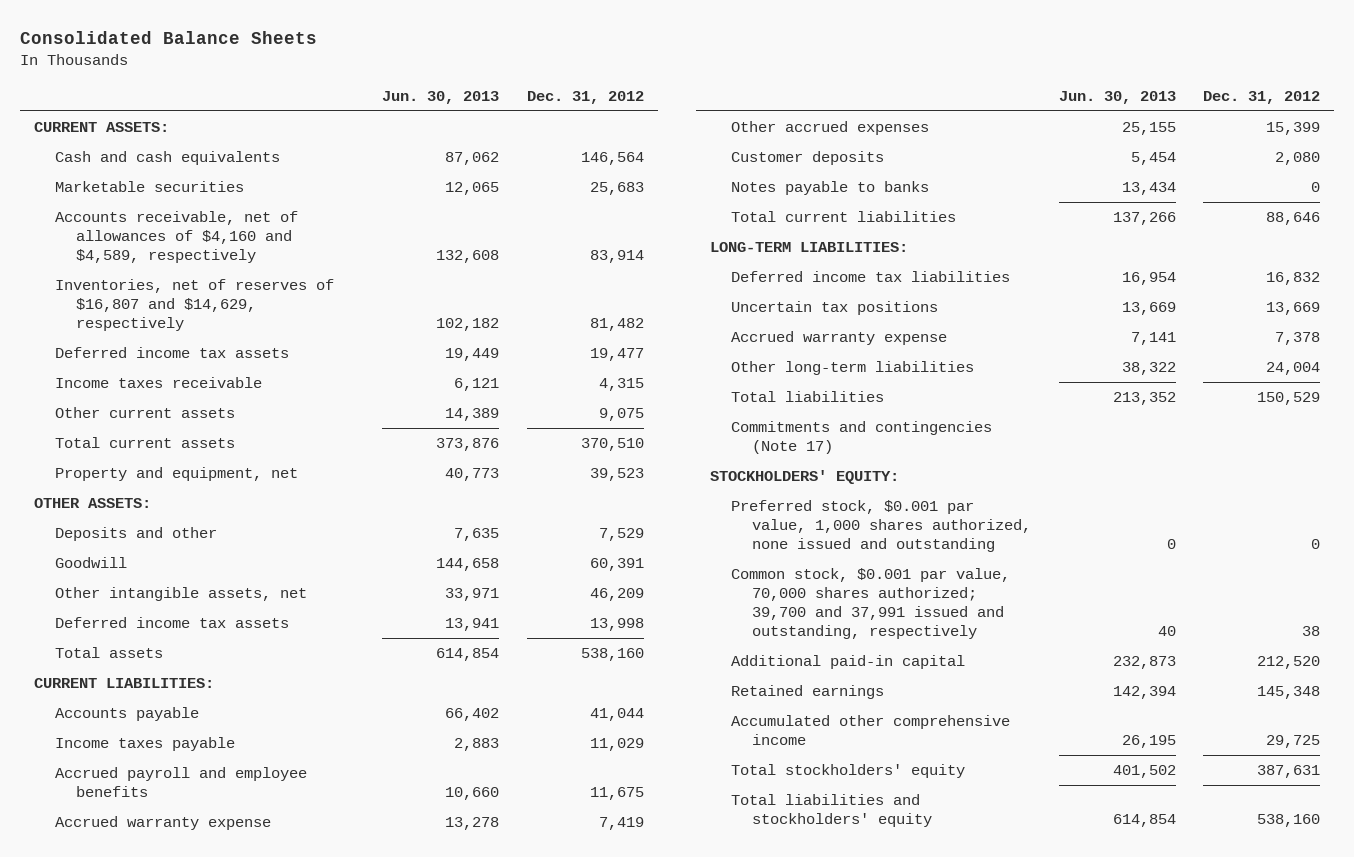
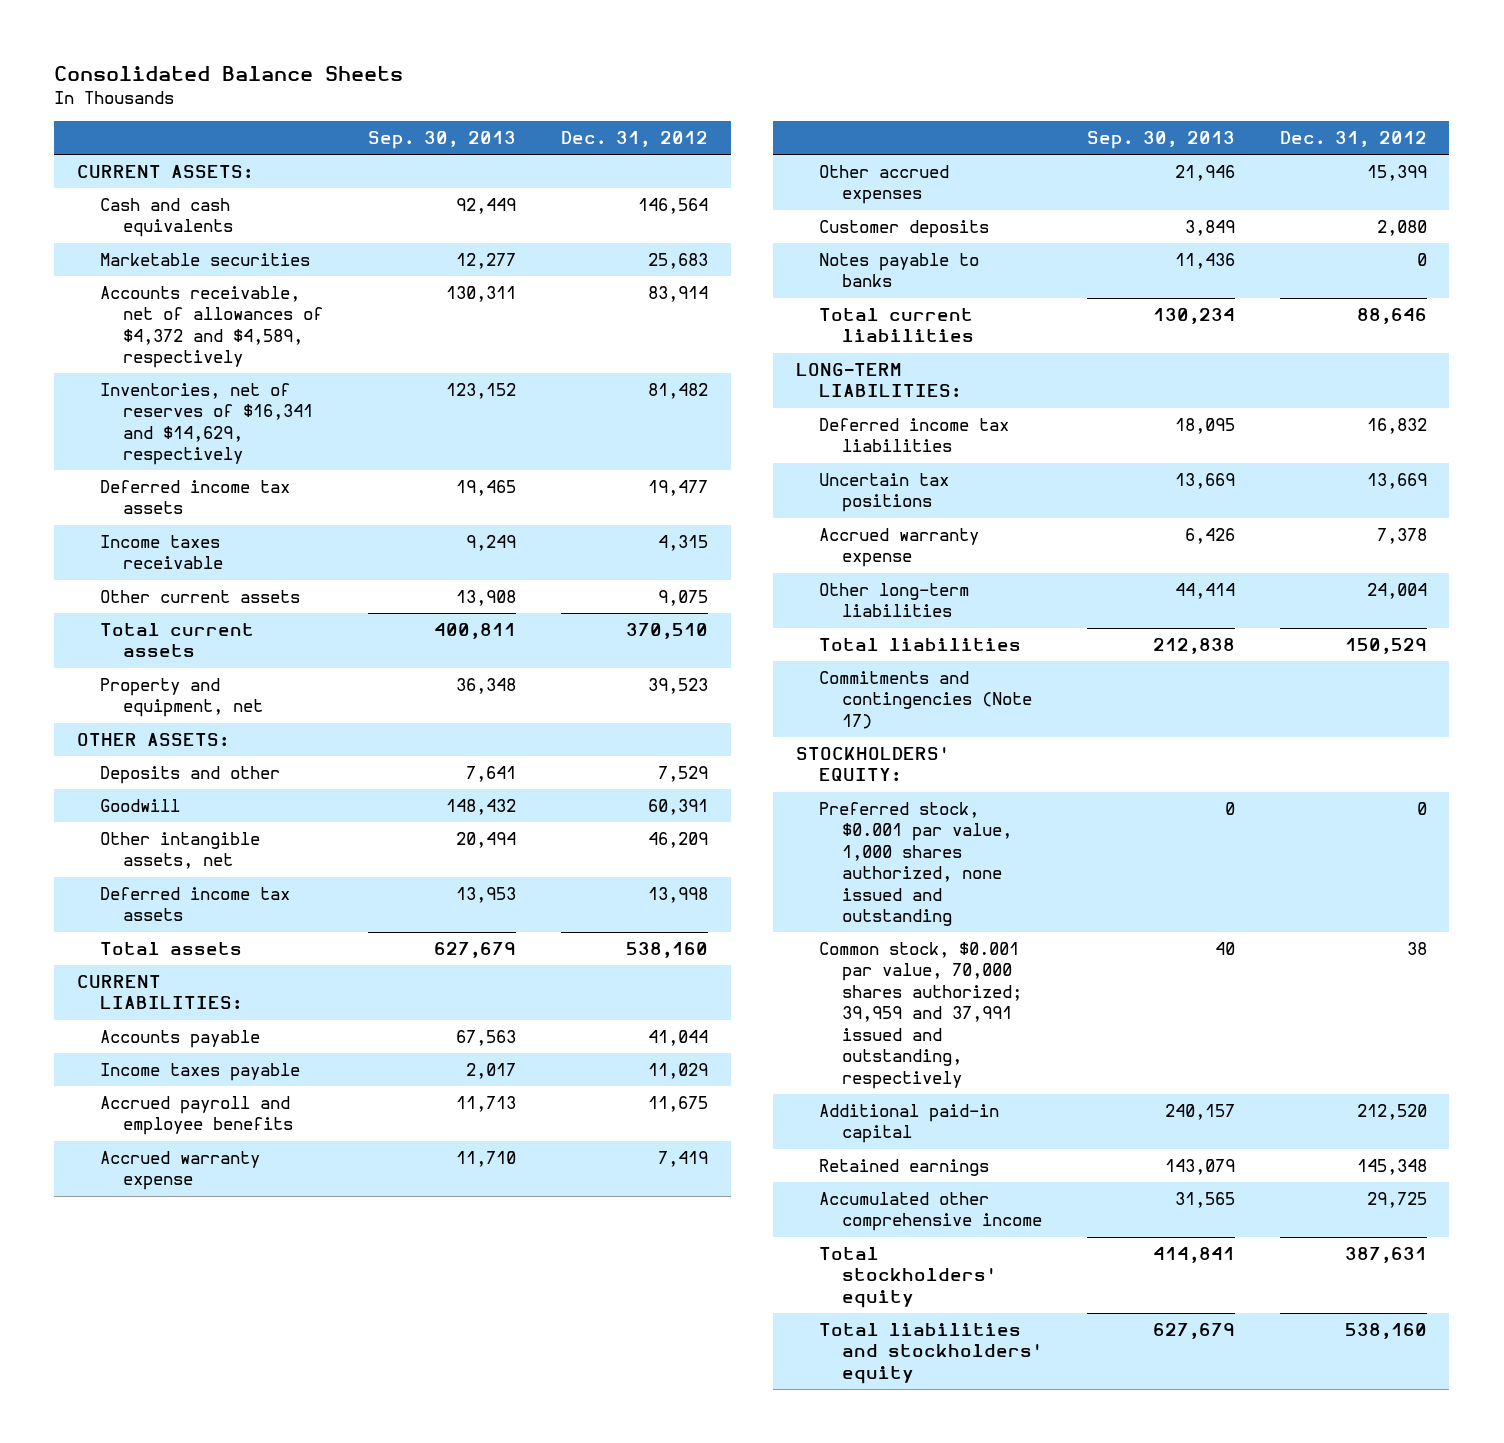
- | Jun. 30, 2013 | Dec. 31, 2012
+ | Sep. 30, 2013 | Dec. 31, 2012
- Accounts receivable, net of allowances of $4,160 and $4,589, respectively | 132,608 | 83,914
- Inventories, net of reserves of $16,807 and $14,629, respectively | 102,182 | 81,482
+ Accounts receivable, net of allowances of $4,372 and $4,589, respectively | 130,311 | 83,914
+ Inventories, net of reserves of $16,341 and $14,629, respectively | 123,152 | 81,482
- Common stock, $0.001 par value, 70,000 shares authorized; 39,700 and 37,991 issued and outstanding, respectively | 40 | 38
+ Common stock, $0.001 par value, 70,000 shares authorized; 39,959 and 37,991 issued and outstanding, respectively | 40 | 38

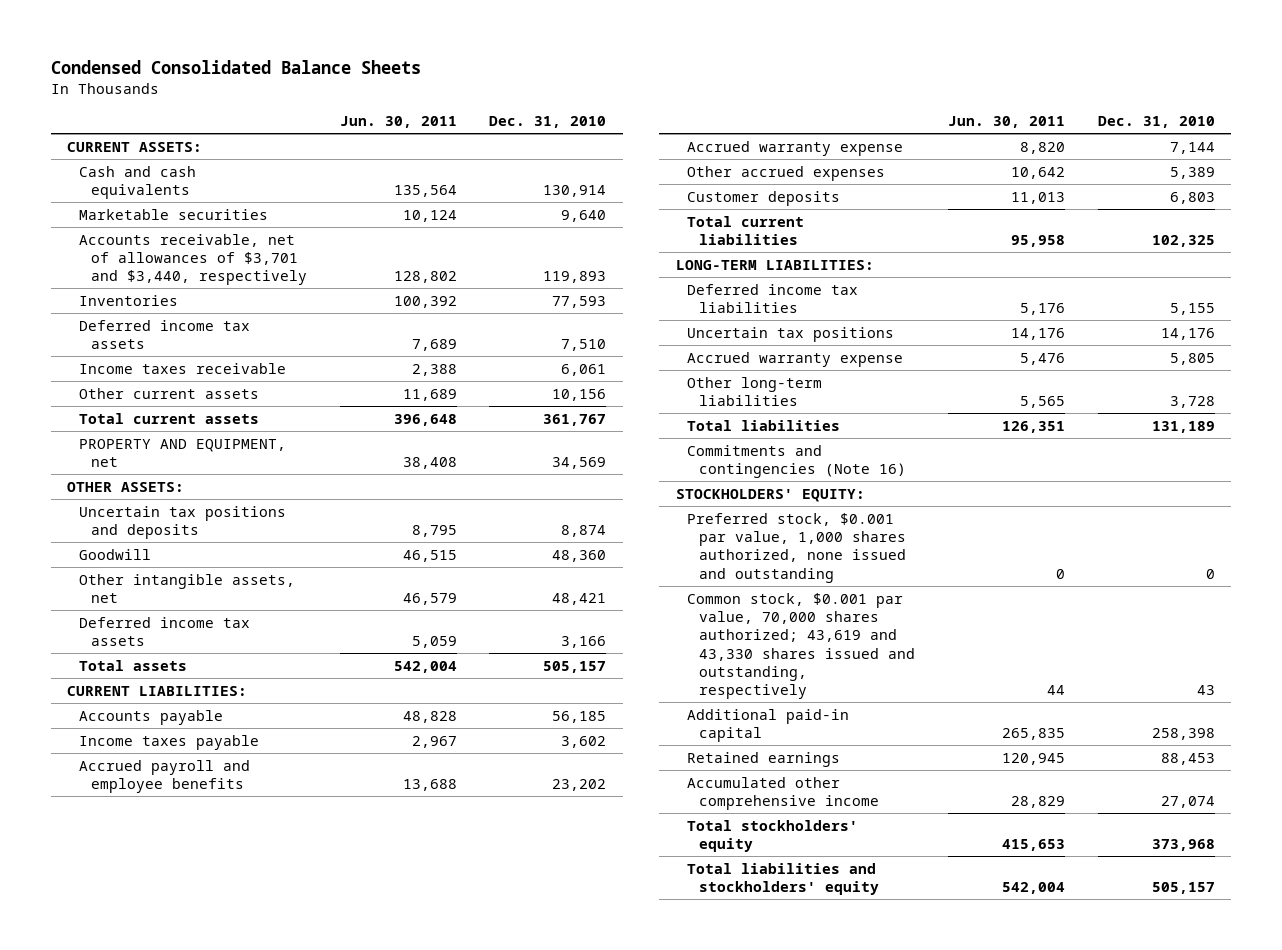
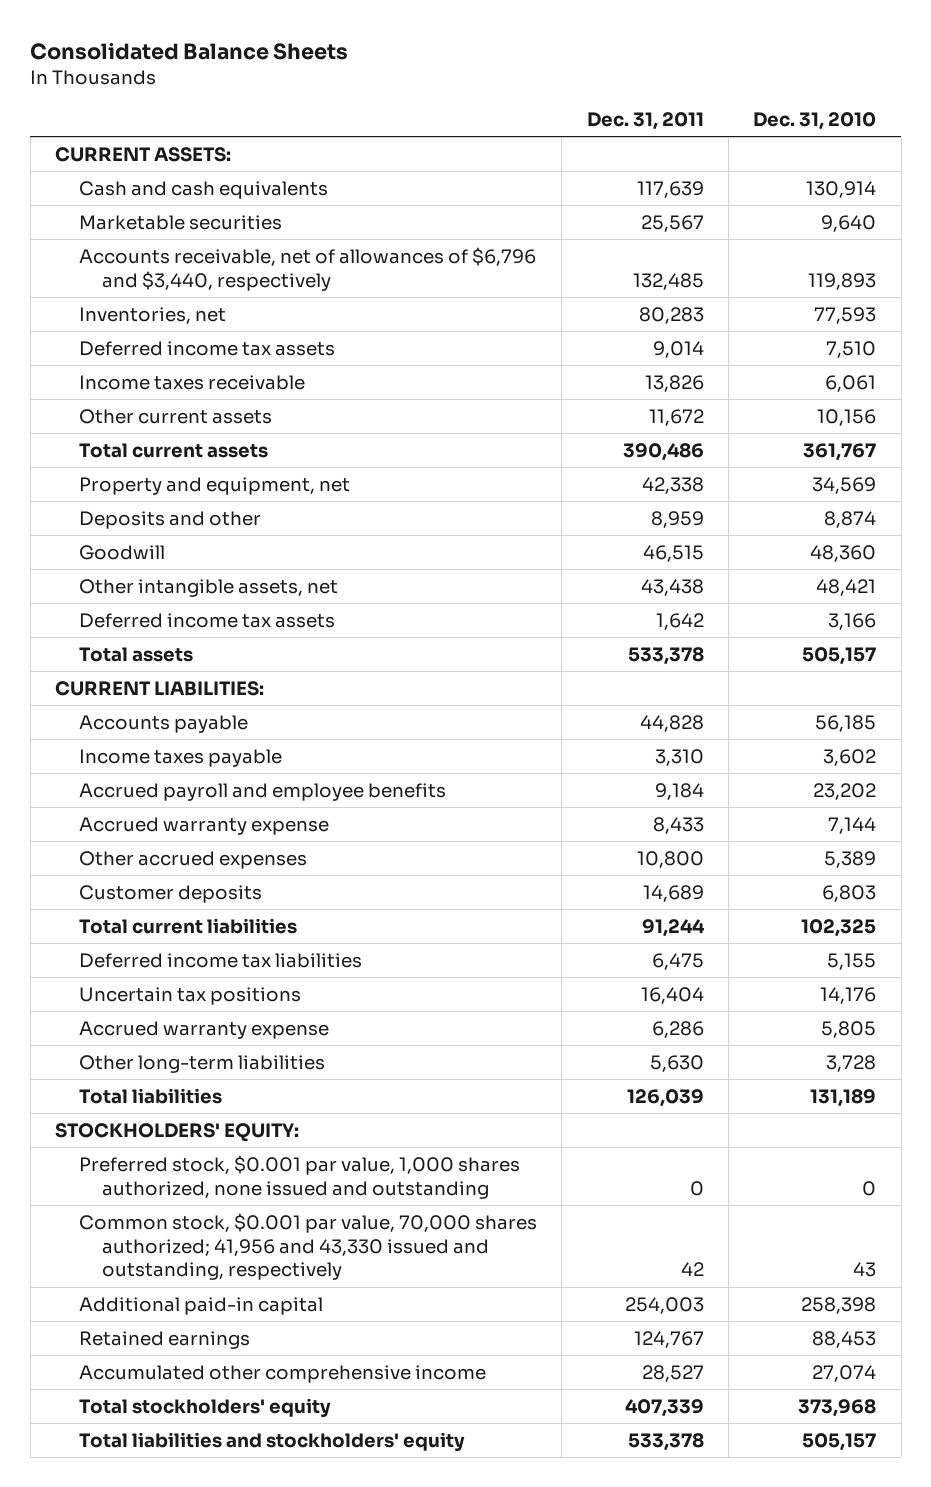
- Condensed Consolidated Balance Sheets
+ Consolidated Balance Sheets
- | Jun. 30, 2011 | Dec. 31, 2010
+ | Dec. 31, 2011 | Dec. 31, 2010
- Accounts receivable, net of allowances of $3,701 and $3,440, respectively | 128,802 | 119,893
- Inventories | 100,392 | 77,593
+ Accounts receivable, net of allowances of $6,796 and $3,440, respectively | 132,485 | 119,893
+ Inventories, net | 80,283 | 77,593
- PROPERTY AND EQUIPMENT, net | 38,408 | 34,569
- OTHER ASSETS:
- Uncertain tax positions and deposits | 8,795 | 8,874
+ Property and equipment, net | 42,338 | 34,569
+ Deposits and other | 8,959 | 8,874
- LONG-TERM LIABILITIES:
- Commitments and contingencies (Note 16)
- Common stock, $0.001 par value, 70,000 shares authorized; 43,619 and 43,330 shares issued and outstanding, respectively | 44 | 43
+ Common stock, $0.001 par value, 70,000 shares authorized; 41,956 and 43,330 issued and outstanding, respectively | 42 | 43

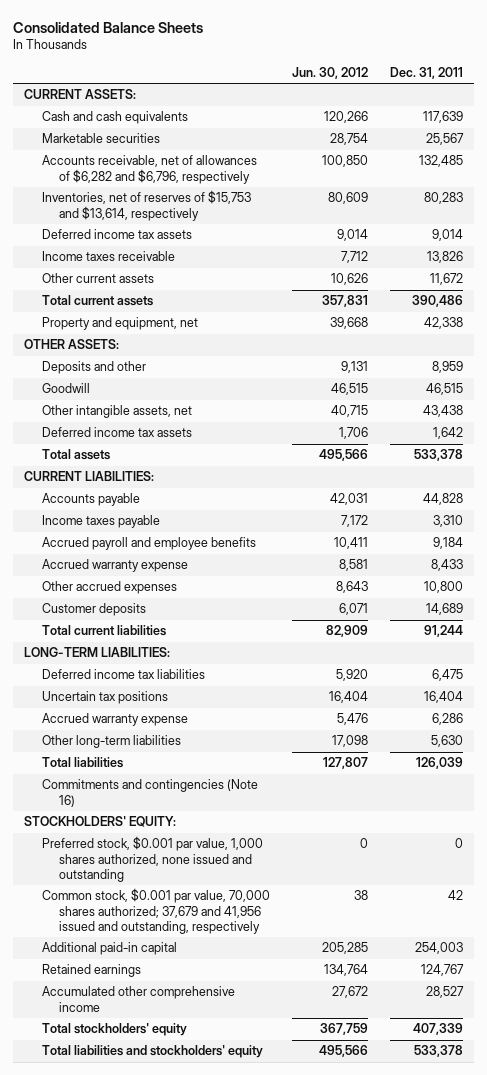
- | Dec. 31, 2011 | Dec. 31, 2010
+ | Jun. 30, 2012 | Dec. 31, 2011
- Accounts receivable, net of allowances of $6,796 and $3,440, respectively | 132,485 | 119,893
- Inventories, net | 80,283 | 77,593
+ Accounts receivable, net of allowances of $6,282 and $6,796, respectively | 100,850 | 132,485
+ Inventories, net of reserves of $15,753 and $13,614, respectively | 80,609 | 80,283
+ OTHER ASSETS:
+ LONG-TERM LIABILITIES:
+ Commitments and contingencies (Note 16)
- Common stock, $0.001 par value, 70,000 shares authorized; 41,956 and 43,330 issued and outstanding, respectively | 42 | 43
+ Common stock, $0.001 par value, 70,000 shares authorized; 37,679 and 41,956 issued and outstanding, respectively | 38 | 42

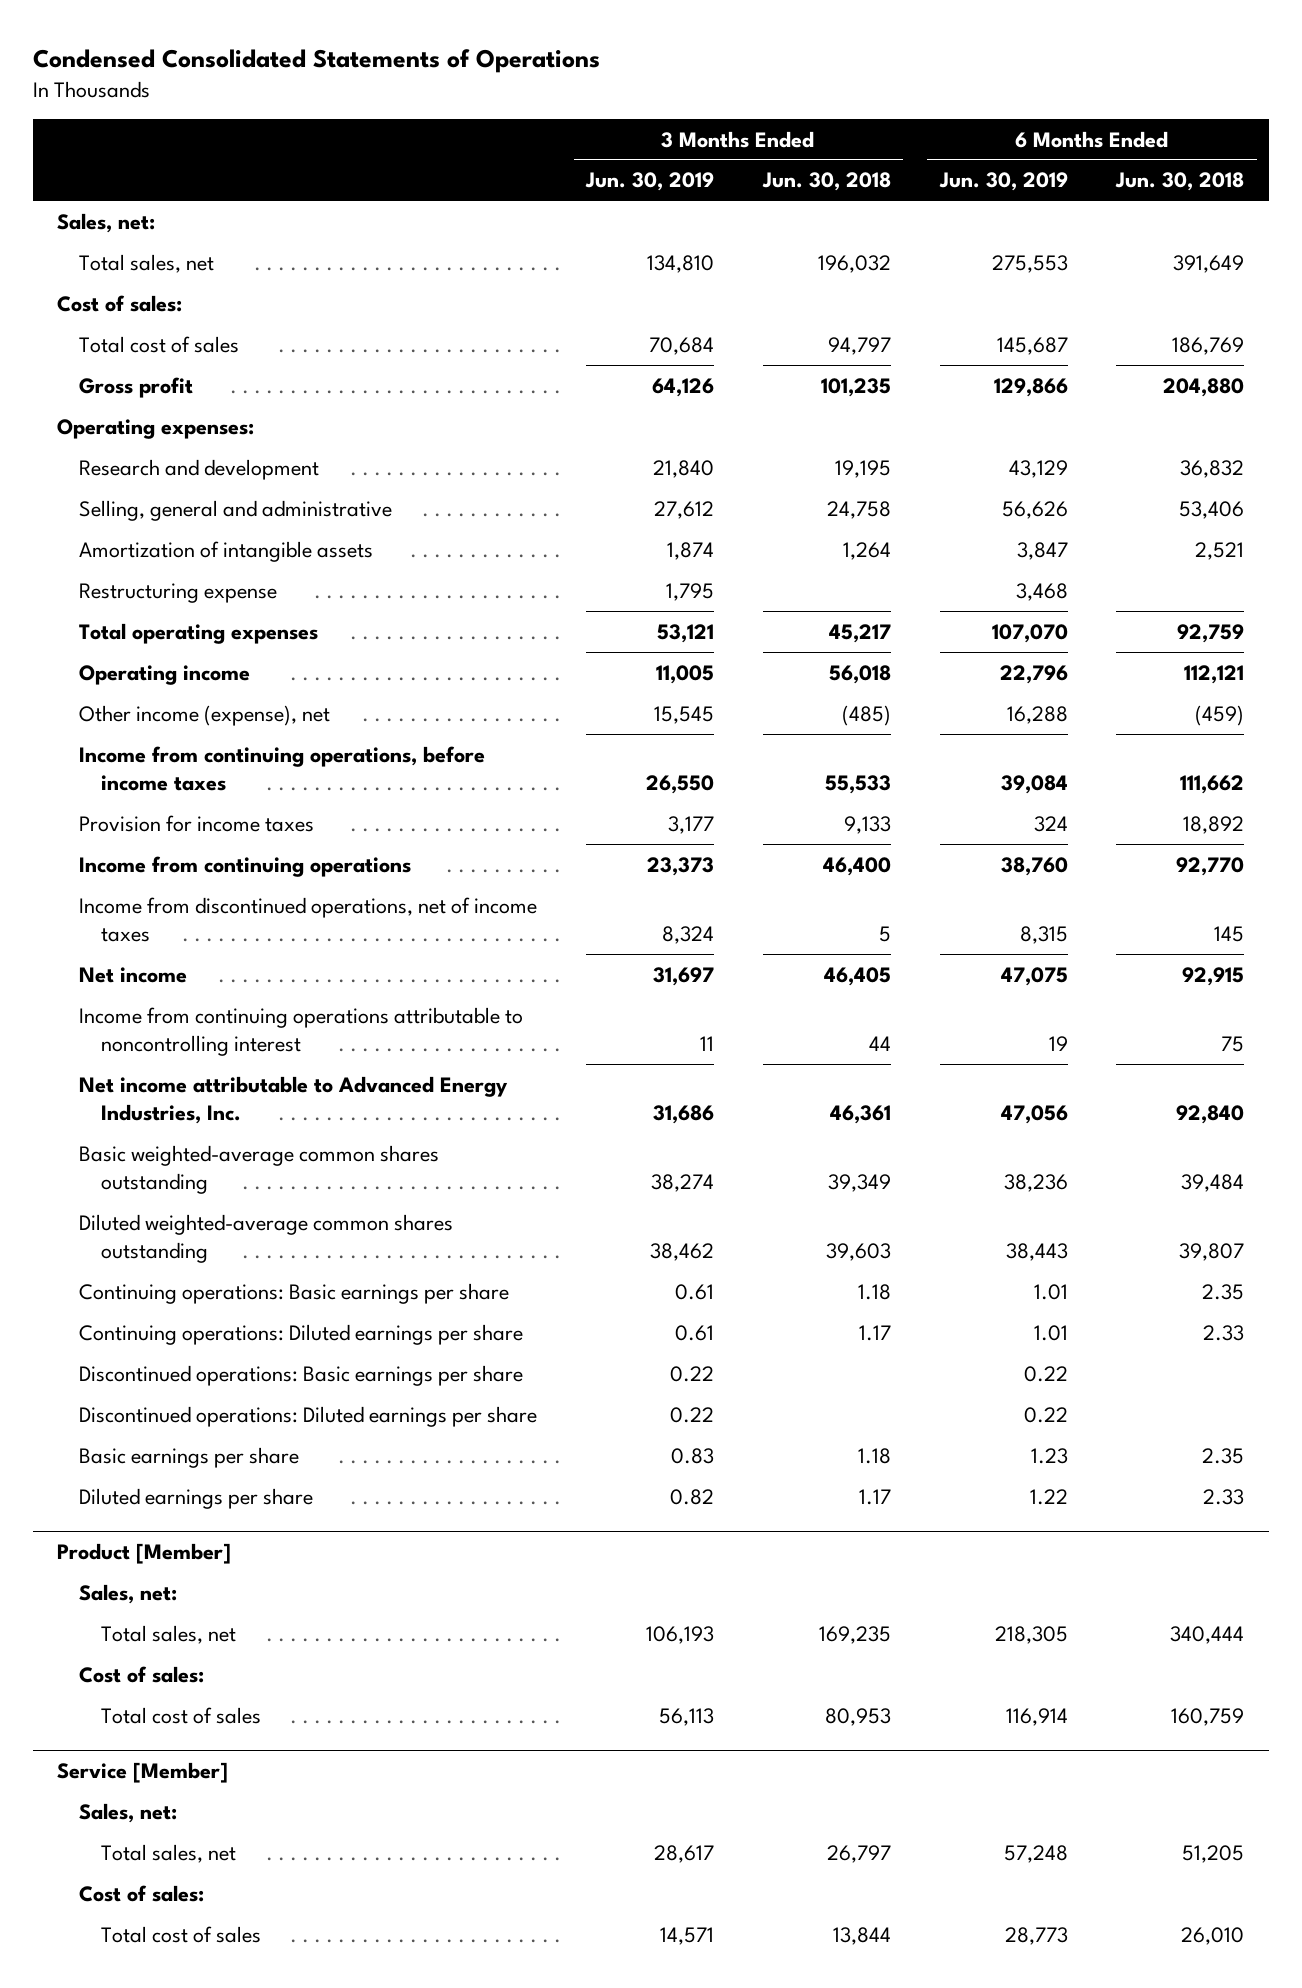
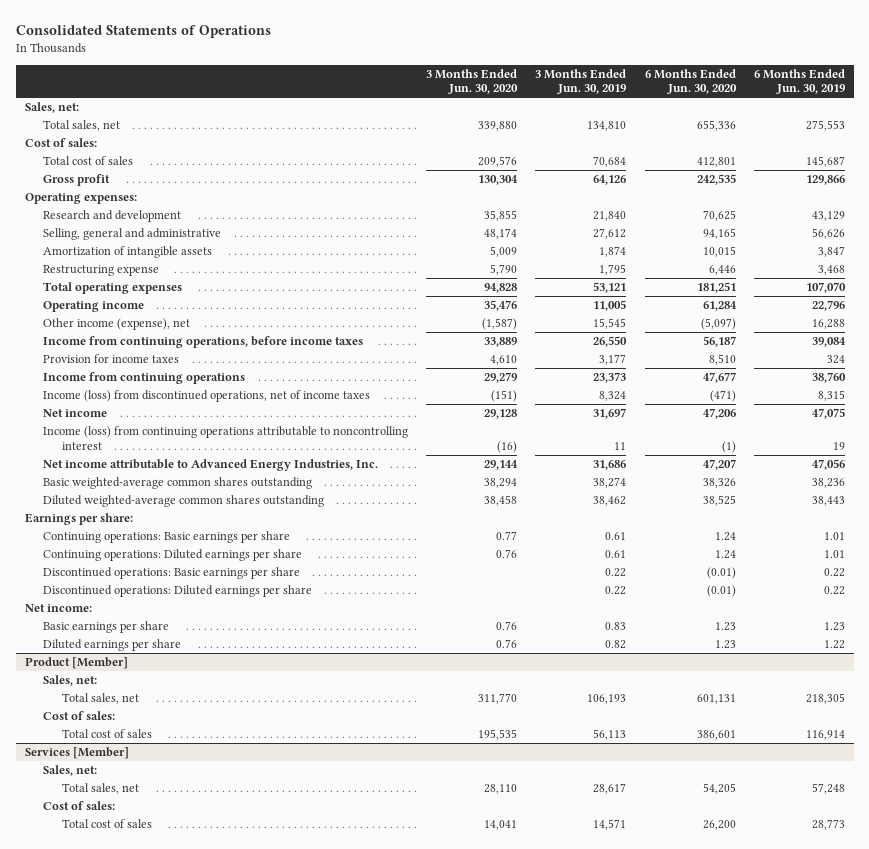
- Condensed Consolidated Statements of Operations
+ Consolidated Statements of Operations
- | 3 Months Ended Jun. 30, 2019 | 3 Months Ended Jun. 30, 2018 | 6 Months Ended Jun. 30, 2019 | 6 Months Ended Jun. 30, 2018
+ | 3 Months Ended Jun. 30, 2020 | 3 Months Ended Jun. 30, 2019 | 6 Months Ended Jun. 30, 2020 | 6 Months Ended Jun. 30, 2019
- Income from discontinued operations, net of income taxes | 8,324 | 5 | 8,315 | 145
+ Income (loss) from discontinued operations, net of income taxes | (151) | 8,324 | (471) | 8,315
- Income from continuing operations attributable to noncontrolling interest | 11 | 44 | 19 | 75
+ Income (loss) from continuing operations attributable to noncontrolling interest | (16) | 11 | (1) | 19
+ Earnings per share:
+ Net income:
- Service [Member]
+ Services [Member]

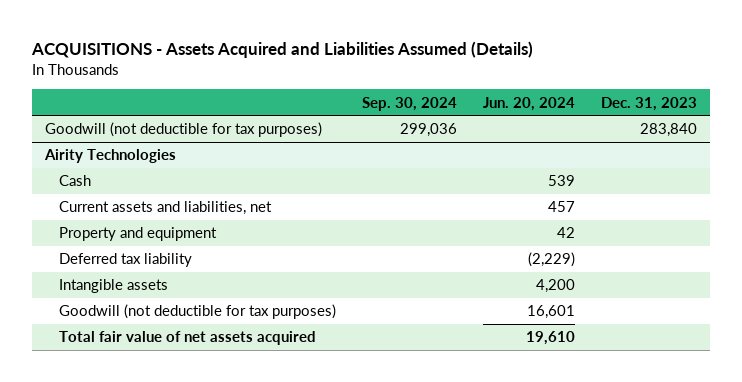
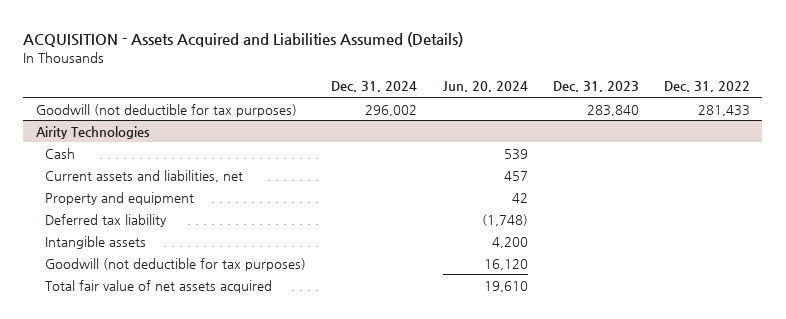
- ACQUISITIONS - Assets Acquired and Liabilities Assumed (Details)
+ ACQUISITION - Assets Acquired and Liabilities Assumed (Details)
- | Sep. 30, 2024 | Jun. 20, 2024 | Dec. 31, 2023
+ | Dec. 31, 2024 | Jun. 20, 2024 | Dec. 31, 2023 | Dec. 31, 2022
@ Airity Technologies
- Deferred tax liability | | (2,229) |
+ Deferred tax liability | | (1,748) | |
- Goodwill (not deductible for tax purposes) | | 16,601 |
+ Goodwill (not deductible for tax purposes) | | 16,120 | |

